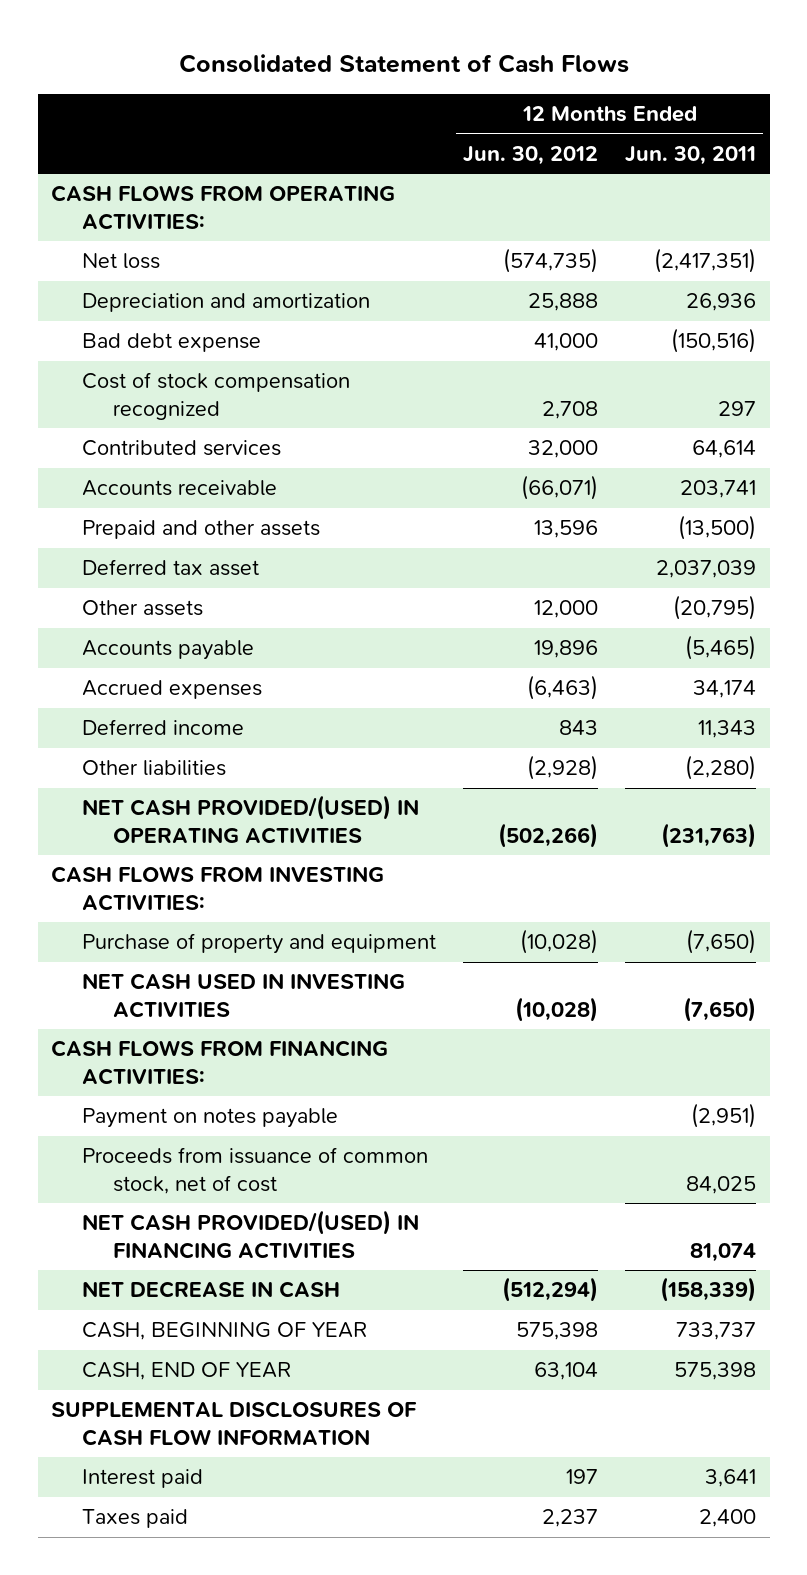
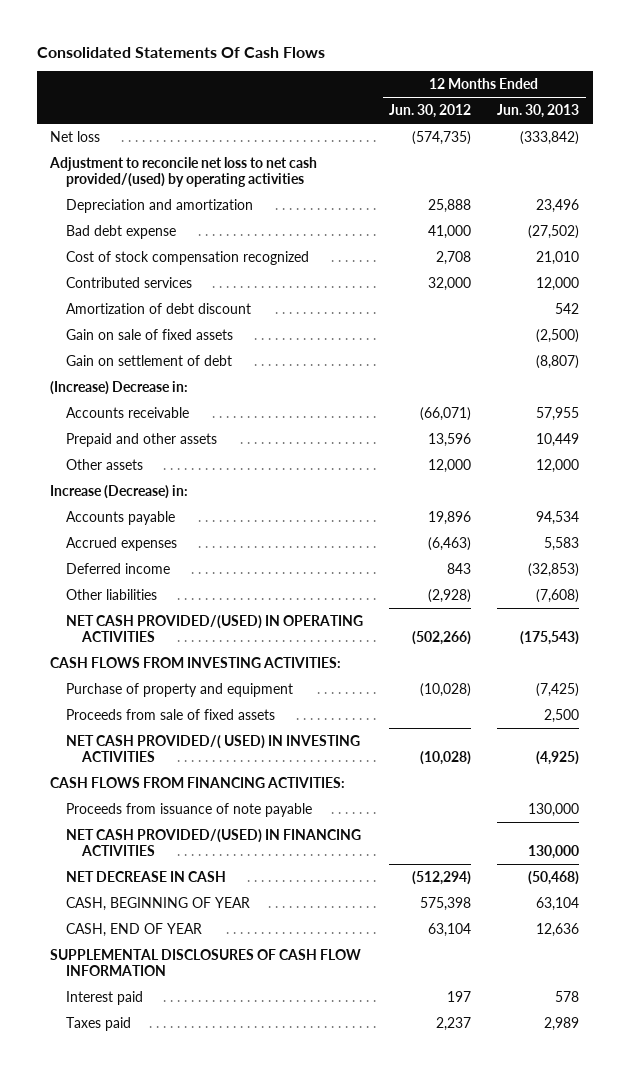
- Consolidated Statement of Cash Flows
+ Consolidated Statements Of Cash Flows
- | 12 Months Ended Jun. 30, 2012 | 12 Months Ended Jun. 30, 2011
+ | 12 Months Ended Jun. 30, 2012 | 12 Months Ended Jun. 30, 2013
- CASH FLOWS FROM OPERATING ACTIVITIES:
+ Adjustment to reconcile net loss to net cash provided/(used) by operating activities
+ Amortization of debt discount | | 542
+ Gain on sale of fixed assets | | (2,500)
+ Gain on settlement of debt | | (8,807)
+ (Increase) Decrease in:
- Deferred tax asset | | 2,037,039
+ Increase (Decrease) in:
- NET CASH USED IN INVESTING ACTIVITIES | (10,028) | (7,650)
+ Proceeds from sale of fixed assets | | 2,500
+ NET CASH PROVIDED/( USED) IN INVESTING ACTIVITIES | (10,028) | (4,925)
- Payment on notes payable | | (2,951)
- Proceeds from issuance of common stock, net of cost | | 84,025
+ Proceeds from issuance of note payable | | 130,000

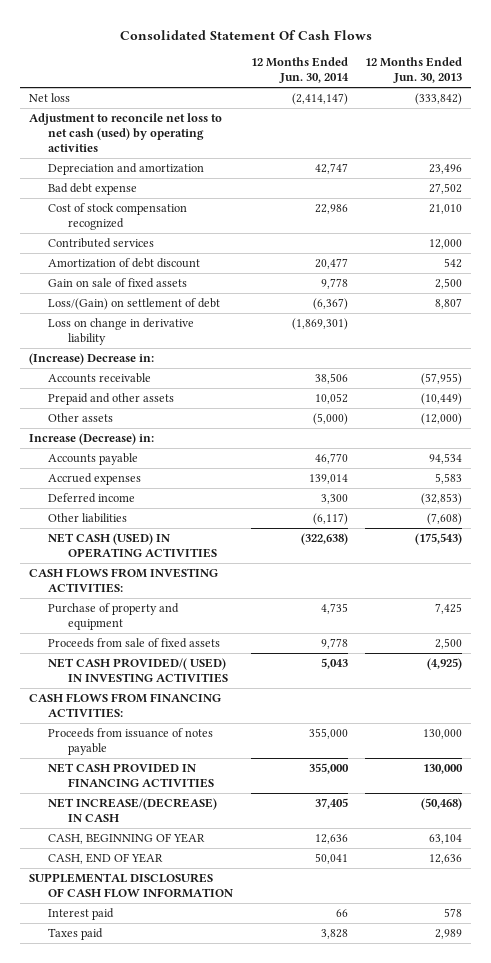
- Consolidated Statements Of Cash Flows
+ Consolidated Statement Of Cash Flows
- | 12 Months Ended Jun. 30, 2012 | 12 Months Ended Jun. 30, 2013
+ | 12 Months Ended Jun. 30, 2014 | 12 Months Ended Jun. 30, 2013
- Adjustment to reconcile net loss to net cash provided/(used) by operating activities
+ Adjustment to reconcile net loss to net cash (used) by operating activities
- Bad debt expense | 41,000 | (27,502)
+ Bad debt expense | | 27,502
- Gain on sale of fixed assets | | (2,500)
- Gain on settlement of debt | | (8,807)
+ Gain on sale of fixed assets | 9,778 | 2,500
+ Loss/(Gain) on settlement of debt | (6,367) | 8,807
+ Loss on change in derivative liability | (1,869,301) |
- Accounts receivable | (66,071) | 57,955
- Prepaid and other assets | 13,596 | 10,449
- Other assets | 12,000 | 12,000
+ Accounts receivable | 38,506 | (57,955)
+ Prepaid and other assets | 10,052 | (10,449)
+ Other assets | (5,000) | (12,000)
- NET CASH PROVIDED/(USED) IN OPERATING ACTIVITIES | (502,266) | (175,543)
+ NET CASH (USED) IN OPERATING ACTIVITIES | (322,638) | (175,543)
- Purchase of property and equipment | (10,028) | (7,425)
+ Purchase of property and equipment | 4,735 | 7,425
- Proceeds from issuance of note payable | | 130,000
- NET CASH PROVIDED/(USED) IN FINANCING ACTIVITIES | | 130,000
- NET DECREASE IN CASH | (512,294) | (50,468)
+ Proceeds from issuance of notes payable | 355,000 | 130,000
+ NET CASH PROVIDED IN FINANCING ACTIVITIES | 355,000 | 130,000
+ NET INCREASE/(DECREASE) IN CASH | 37,405 | (50,468)

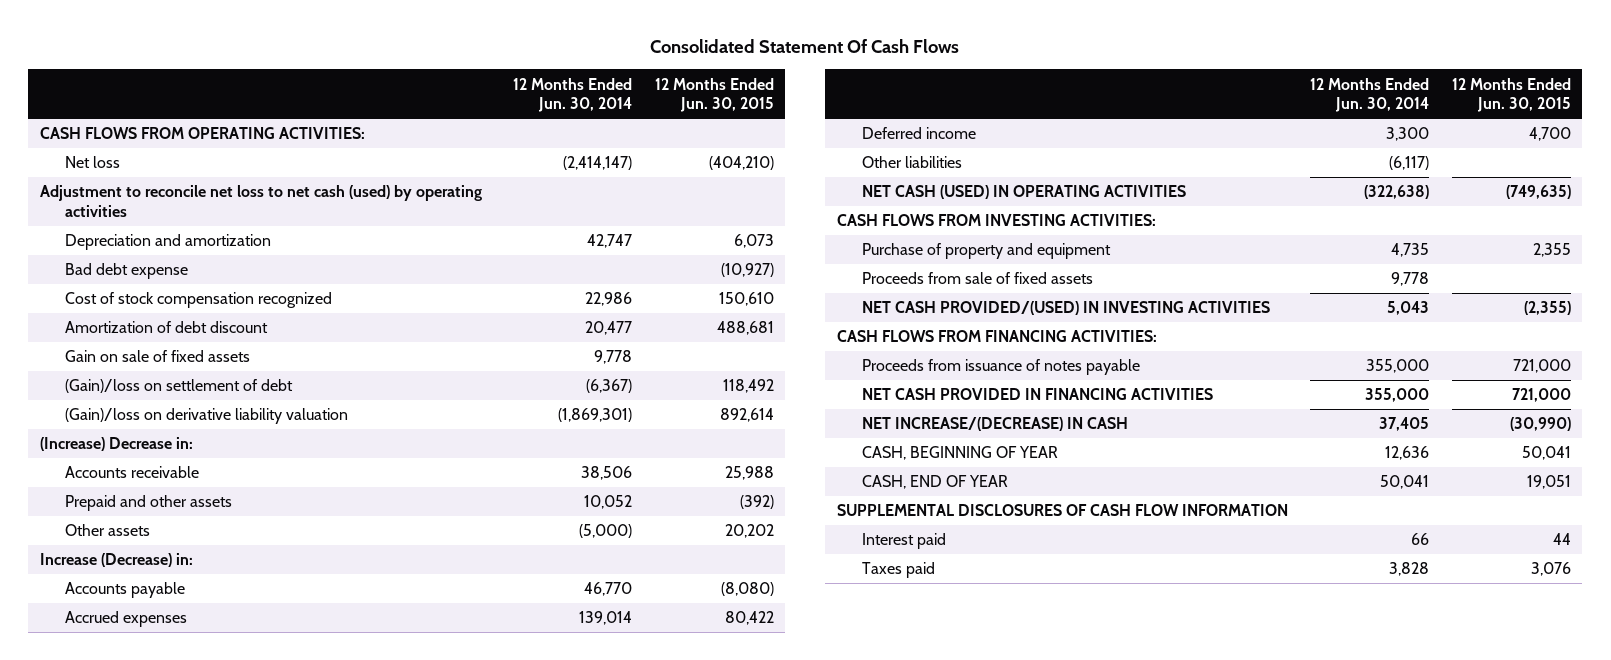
- | 12 Months Ended Jun. 30, 2014 | 12 Months Ended Jun. 30, 2013
+ | 12 Months Ended Jun. 30, 2014 | 12 Months Ended Jun. 30, 2015
+ CASH FLOWS FROM OPERATING ACTIVITIES:
- Contributed services | | 12,000
- Loss/(Gain) on settlement of debt | (6,367) | 8,807
- Loss on change in derivative liability | (1,869,301) |
+ (Gain)/loss on settlement of debt | (6,367) | 118,492
+ (Gain)/loss on derivative liability valuation | (1,869,301) | 892,614
- NET CASH PROVIDED/( USED) IN INVESTING ACTIVITIES | 5,043 | (4,925)
+ NET CASH PROVIDED/(USED) IN INVESTING ACTIVITIES | 5,043 | (2,355)

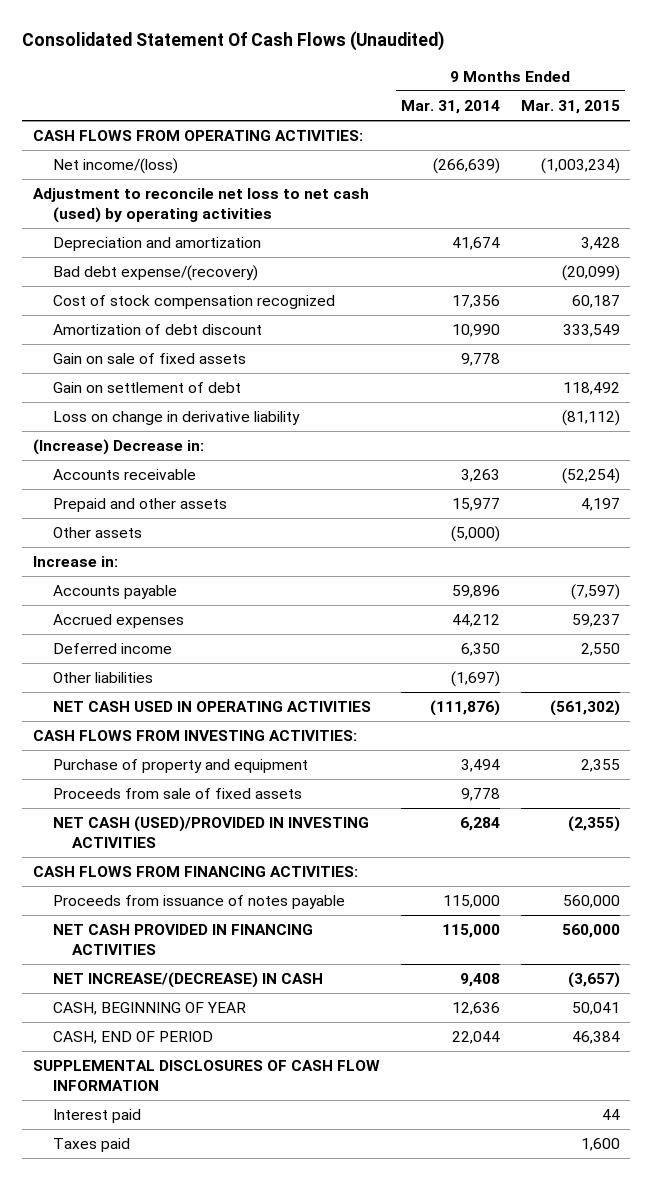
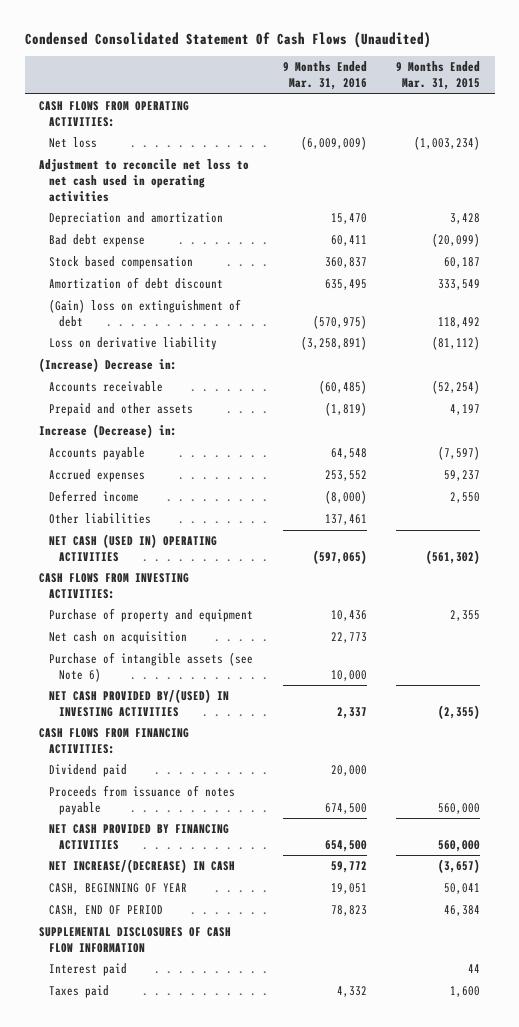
- Consolidated Statement Of Cash Flows (Unaudited)
+ Condensed Consolidated Statement Of Cash Flows (Unaudited)
- | 9 Months Ended Mar. 31, 2014 | 9 Months Ended Mar. 31, 2015
+ | 9 Months Ended Mar. 31, 2016 | 9 Months Ended Mar. 31, 2015
- Net income/(loss) | (266,639) | (1,003,234)
- Adjustment to reconcile net loss to net cash (used) by operating activities
+ Net loss | (6,009,009) | (1,003,234)
+ Adjustment to reconcile net loss to net cash used in operating activities
- Bad debt expense/(recovery) | | (20,099)
- Cost of stock compensation recognized | 17,356 | 60,187
+ Bad debt expense | 60,411 | (20,099)
+ Stock based compensation | 360,837 | 60,187
- Gain on sale of fixed assets | 9,778 |
- Gain on settlement of debt | | 118,492
- Loss on change in derivative liability | | (81,112)
+ (Gain) loss on extinguishment of debt | (570,975) | 118,492
+ Loss on derivative liability | (3,258,891) | (81,112)
- Other assets | (5,000) |
- Increase in:
+ Increase (Decrease) in:
- NET CASH USED IN OPERATING ACTIVITIES | (111,876) | (561,302)
+ NET CASH (USED IN) OPERATING ACTIVITIES | (597,065) | (561,302)
- Proceeds from sale of fixed assets | 9,778 |
- NET CASH (USED)/PROVIDED IN INVESTING ACTIVITIES | 6,284 | (2,355)
+ Net cash on acquisition | 22,773 |
+ Purchase of intangible assets (see Note 6) | 10,000 |
+ NET CASH PROVIDED BY/(USED) IN INVESTING ACTIVITIES | 2,337 | (2,355)
+ Dividend paid | 20,000 |
- NET CASH PROVIDED IN FINANCING ACTIVITIES | 115,000 | 560,000
+ NET CASH PROVIDED BY FINANCING ACTIVITIES | 654,500 | 560,000

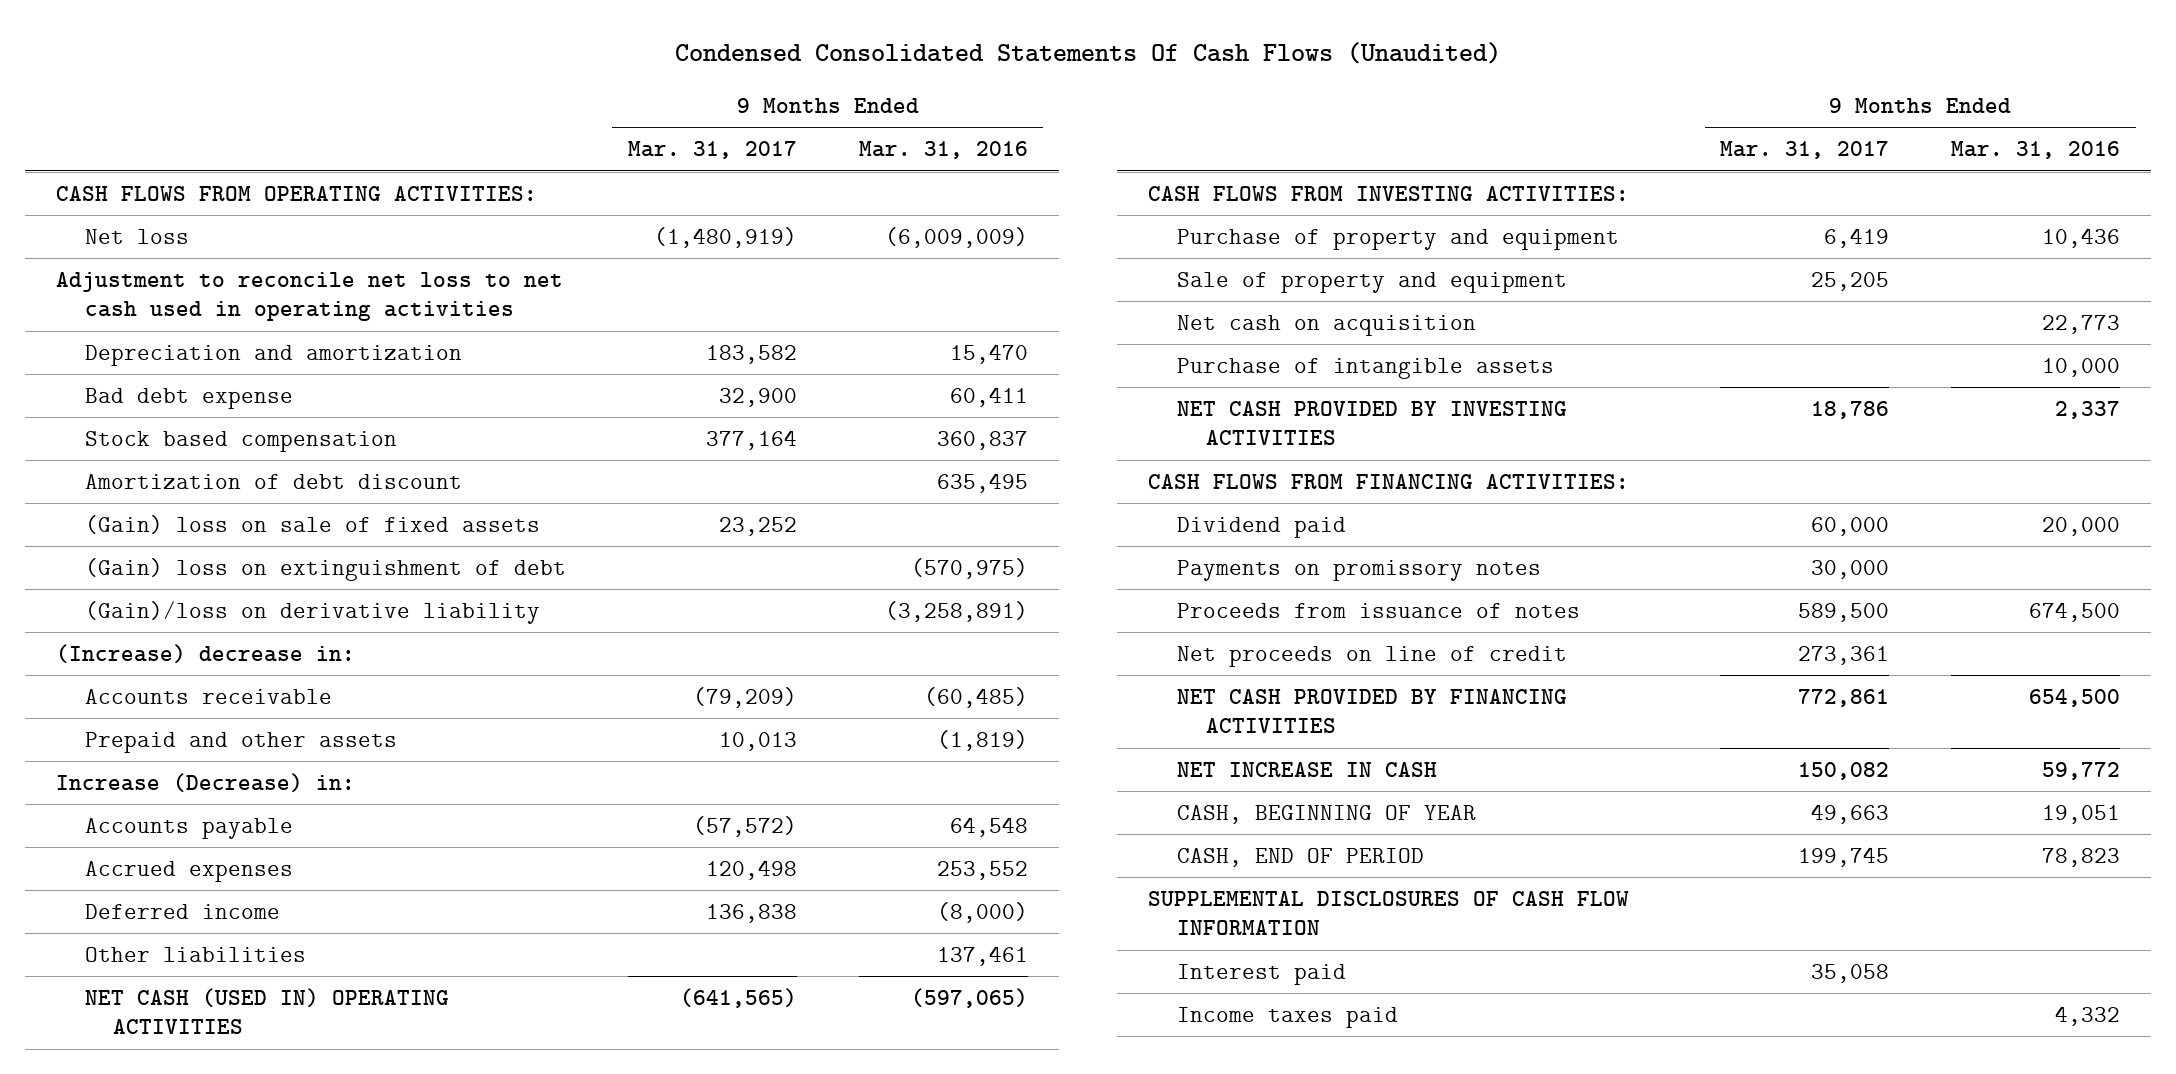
- Condensed Consolidated Statement Of Cash Flows (Unaudited)
+ Condensed Consolidated Statements Of Cash Flows (Unaudited)
- | 9 Months Ended Mar. 31, 2016 | 9 Months Ended Mar. 31, 2015
+ | 9 Months Ended Mar. 31, 2017 | 9 Months Ended Mar. 31, 2016
+ (Gain) loss on sale of fixed assets | 23,252 |
- Loss on derivative liability | (3,258,891) | (81,112)
- (Increase) Decrease in:
+ (Gain)/loss on derivative liability | | (3,258,891)
+ (Increase) decrease in:
+ Sale of property and equipment | 25,205 |
- Purchase of intangible assets (see Note 6) | 10,000 |
- NET CASH PROVIDED BY/(USED) IN INVESTING ACTIVITIES | 2,337 | (2,355)
+ Purchase of intangible assets | | 10,000
+ NET CASH PROVIDED BY INVESTING ACTIVITIES | 18,786 | 2,337
- Proceeds from issuance of notes payable | 674,500 | 560,000
+ Payments on promissory notes | 30,000 |
+ Proceeds from issuance of notes | 589,500 | 674,500
+ Net proceeds on line of credit | 273,361 |
- NET INCREASE/(DECREASE) IN CASH | 59,772 | (3,657)
+ NET INCREASE IN CASH | 150,082 | 59,772
- Taxes paid | 4,332 | 1,600
+ Income taxes paid | | 4,332

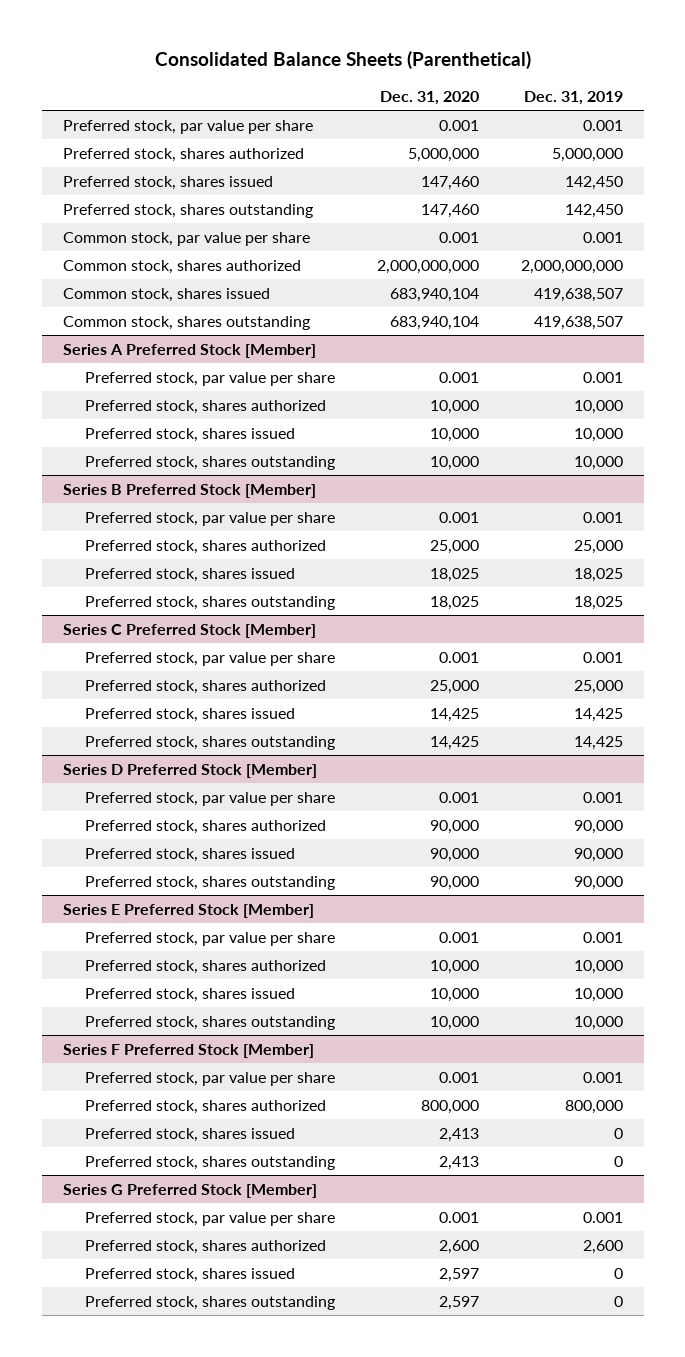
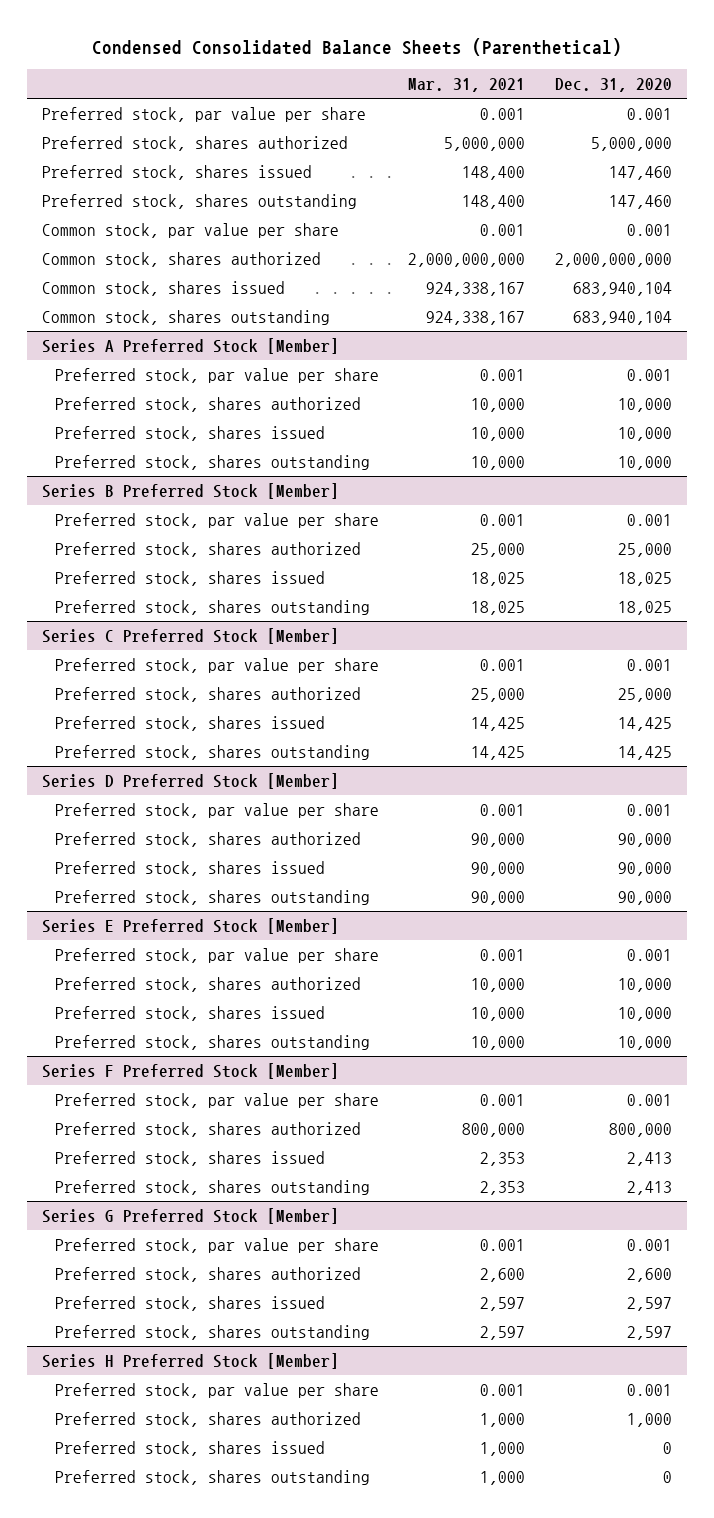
- Consolidated Balance Sheets (Parenthetical)
+ Condensed Consolidated Balance Sheets (Parenthetical)
- | Dec. 31, 2020 | Dec. 31, 2019
+ | Mar. 31, 2021 | Dec. 31, 2020
+ Series H Preferred Stock [Member]
+ Preferred stock, par value per share | 0.001 | 0.001
+ Preferred stock, shares authorized | 1,000 | 1,000
+ Preferred stock, shares issued | 1,000 | 0
+ Preferred stock, shares outstanding | 1,000 | 0

